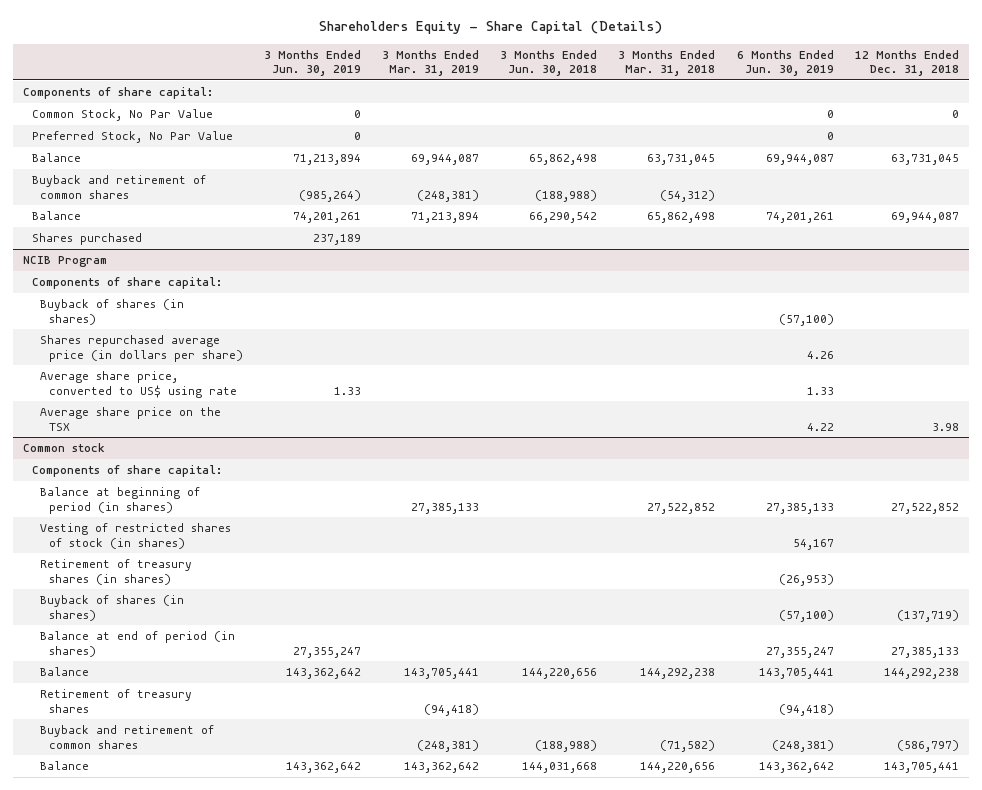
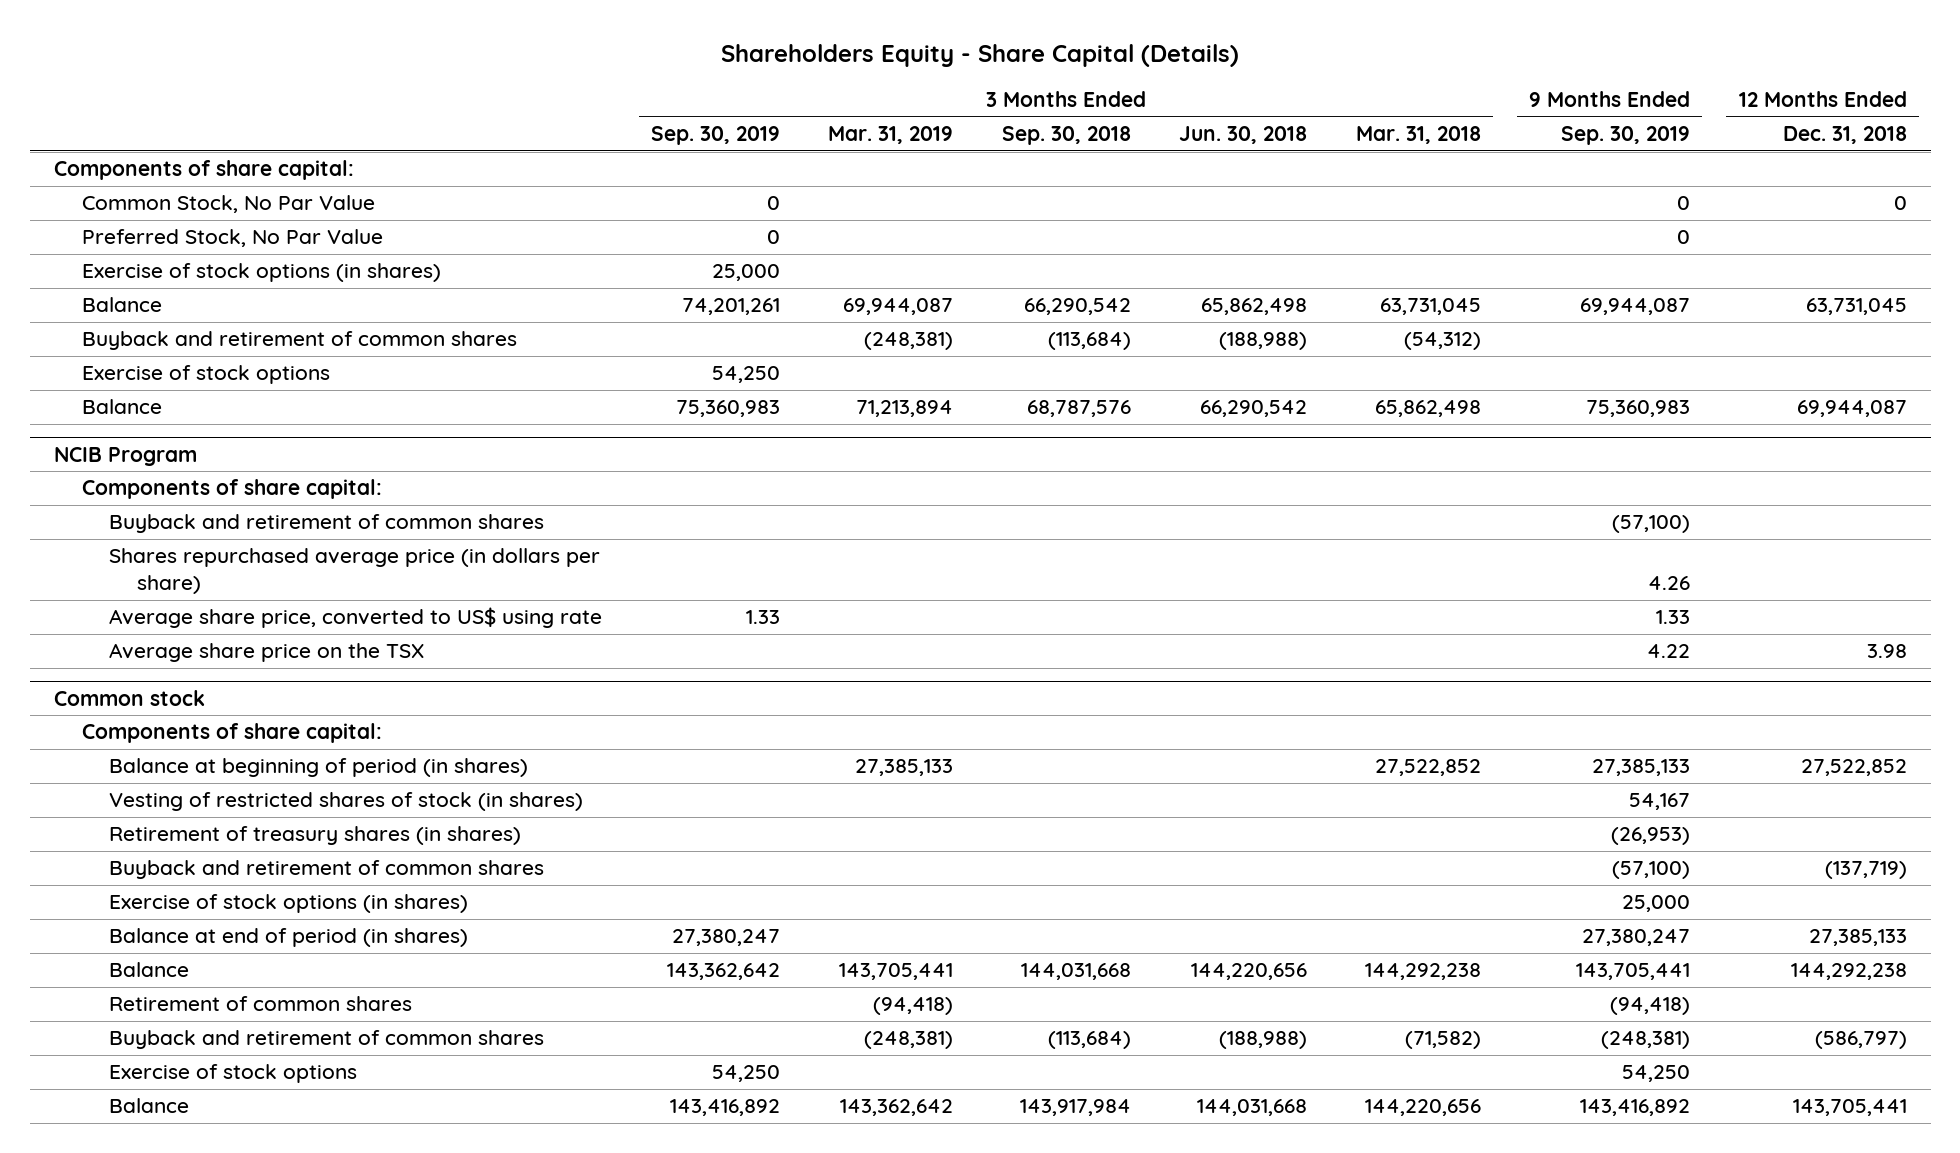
- | 3 Months Ended Jun. 30, 2019 | 3 Months Ended Mar. 31, 2019 | 3 Months Ended Jun. 30, 2018 | 3 Months Ended Mar. 31, 2018 | 6 Months Ended Jun. 30, 2019 | 12 Months Ended Dec. 31, 2018
+ | 3 Months Ended Sep. 30, 2019 | 3 Months Ended Mar. 31, 2019 | 3 Months Ended Sep. 30, 2018 | 3 Months Ended Jun. 30, 2018 | 3 Months Ended Mar. 31, 2018 | 9 Months Ended Sep. 30, 2019 | 12 Months Ended Dec. 31, 2018
+ Exercise of stock options (in shares) | 25,000 | | | | | |
+ Exercise of stock options | 54,250 | | | | | |
- Shares purchased | 237,189 | | | | |
@ NCIB Program
- Buyback of shares (in shares) | | | | | (57,100) |
+ Buyback and retirement of common shares | | | | | | (57,100) |
@ Common stock
- Buyback of shares (in shares) | | | | | (57,100) | (137,719)
+ Buyback and retirement of common shares | | | | | | (57,100) | (137,719)
+ Exercise of stock options (in shares) | | | | | | 25,000 |
- Retirement of treasury shares | | (94,418) | | | (94,418) |
+ Retirement of common shares | | (94,418) | | | | (94,418) |
+ Exercise of stock options | 54,250 | | | | | 54,250 |

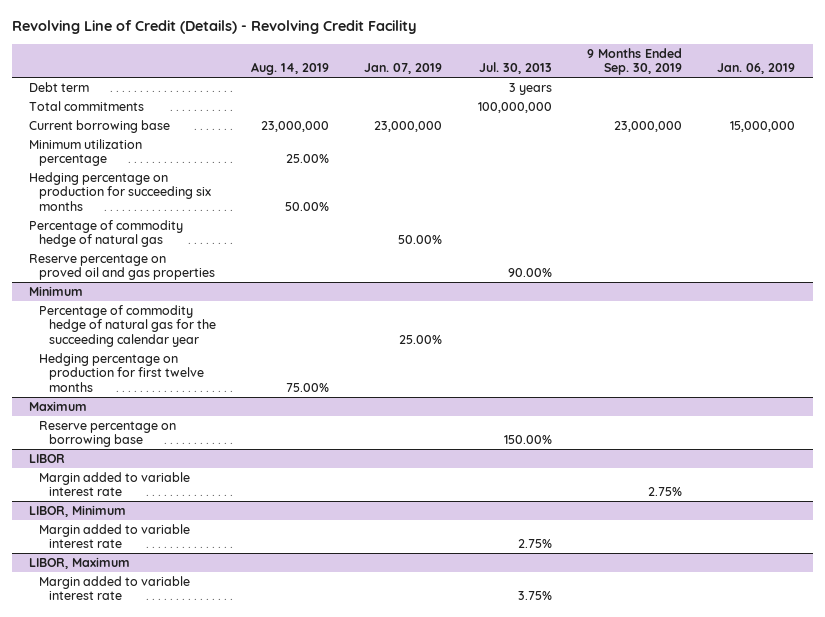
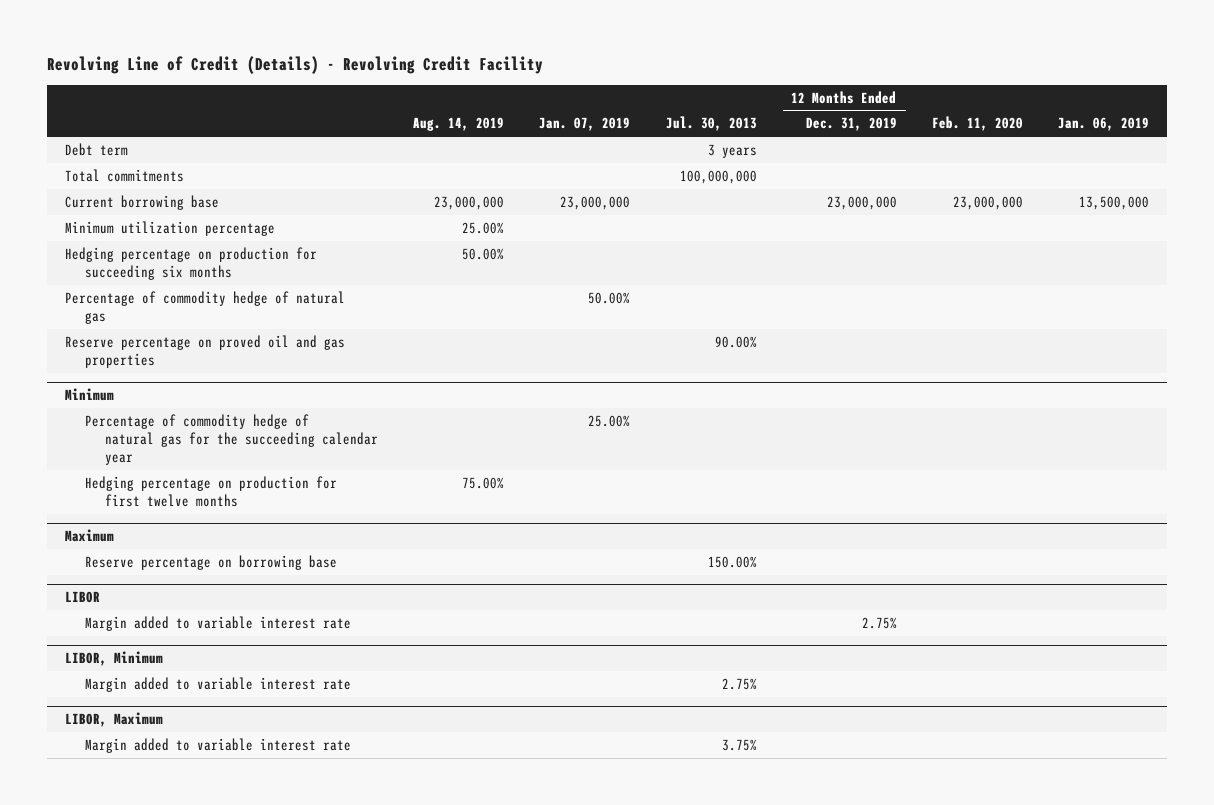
- | Aug. 14, 2019 | Jan. 07, 2019 | Jul. 30, 2013 | 9 Months Ended Sep. 30, 2019 | Jan. 06, 2019
+ | Aug. 14, 2019 | Jan. 07, 2019 | Jul. 30, 2013 | 12 Months Ended Dec. 31, 2019 | Feb. 11, 2020 | Jan. 06, 2019
- Current borrowing base | 23,000,000 | 23,000,000 | | 23,000,000 | 15,000,000
+ Current borrowing base | 23,000,000 | 23,000,000 | | 23,000,000 | 23,000,000 | 13,500,000

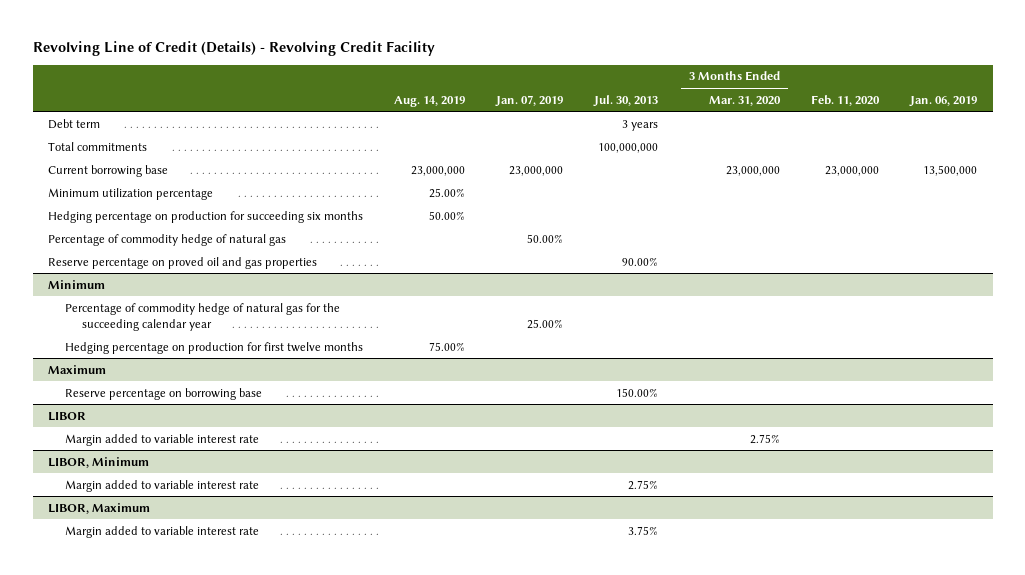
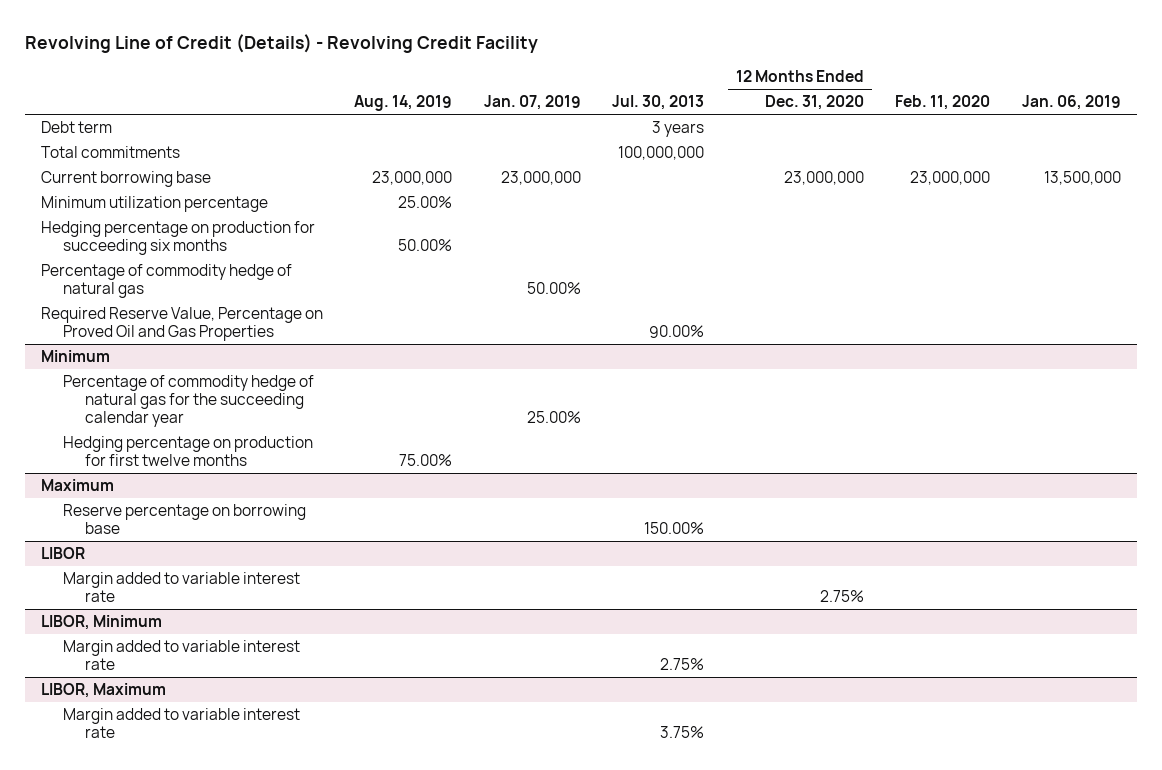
- | Aug. 14, 2019 | Jan. 07, 2019 | Jul. 30, 2013 | 3 Months Ended Mar. 31, 2020 | Feb. 11, 2020 | Jan. 06, 2019
+ | Aug. 14, 2019 | Jan. 07, 2019 | Jul. 30, 2013 | 12 Months Ended Dec. 31, 2020 | Feb. 11, 2020 | Jan. 06, 2019
- Reserve percentage on proved oil and gas properties | | | 90.00% | | |
+ Required Reserve Value, Percentage on Proved Oil and Gas Properties | | | 90.00% | | |

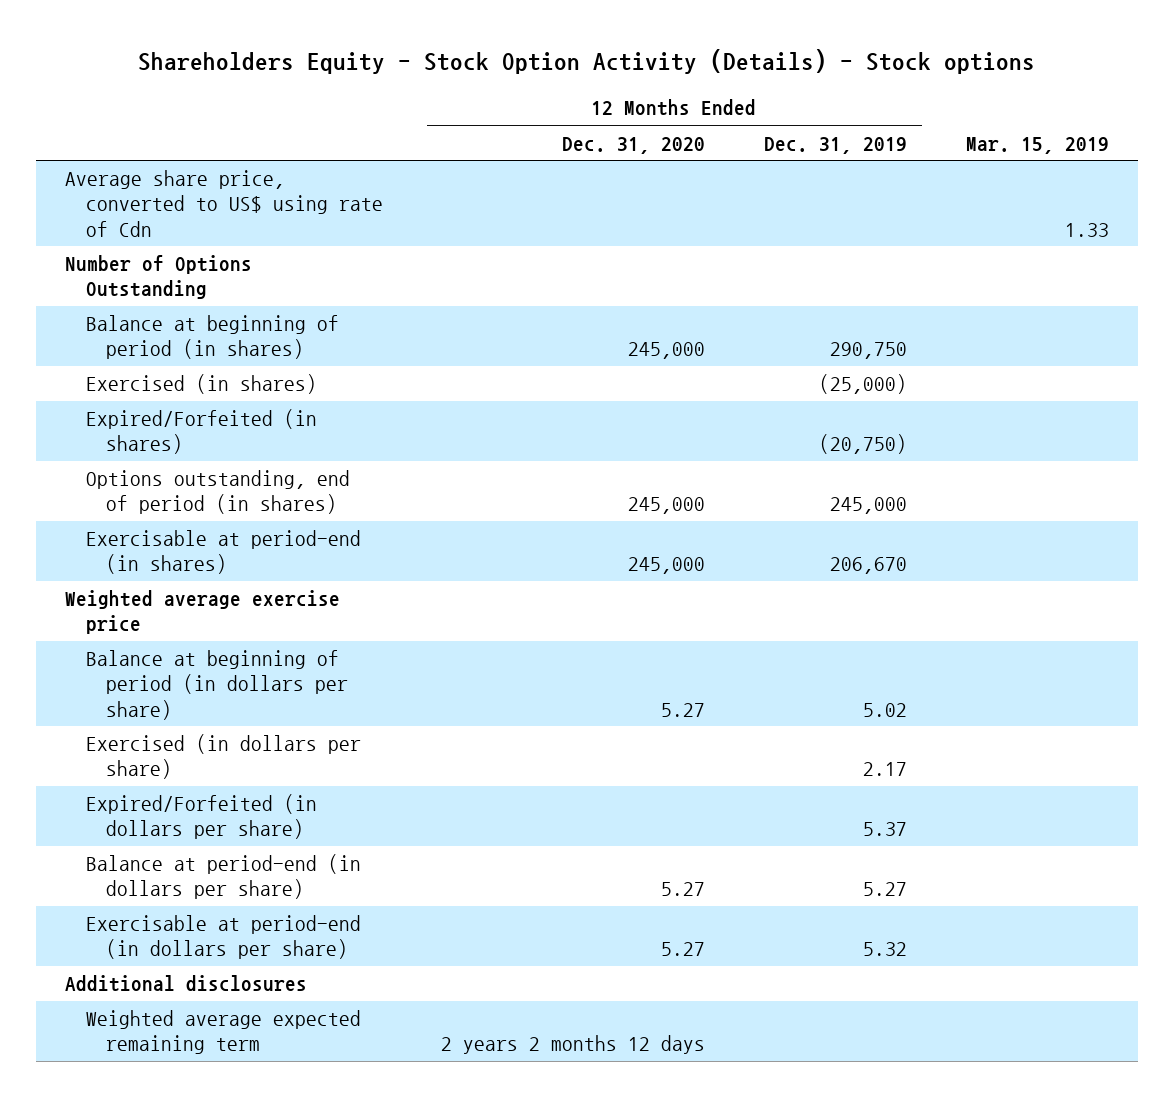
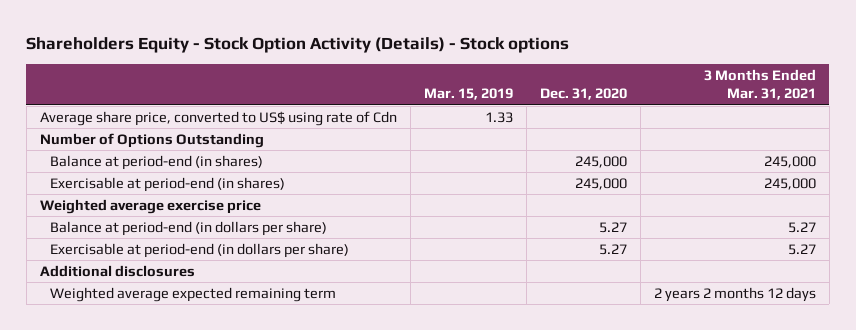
- | 12 Months Ended Dec. 31, 2020 | 12 Months Ended Dec. 31, 2019 | Mar. 15, 2019
+ | Mar. 15, 2019 | Dec. 31, 2020 | 3 Months Ended Mar. 31, 2021
- Balance at beginning of period (in shares) | 245,000 | 290,750 |
- Exercised (in shares) | | (25,000) |
- Expired/Forfeited (in shares) | | (20,750) |
- Options outstanding, end of period (in shares) | 245,000 | 245,000 |
+ Balance at period-end (in shares) | | 245,000 | 245,000
- Balance at beginning of period (in dollars per share) | 5.27 | 5.02 |
- Exercised (in dollars per share) | | 2.17 |
- Expired/Forfeited (in dollars per share) | | 5.37 |

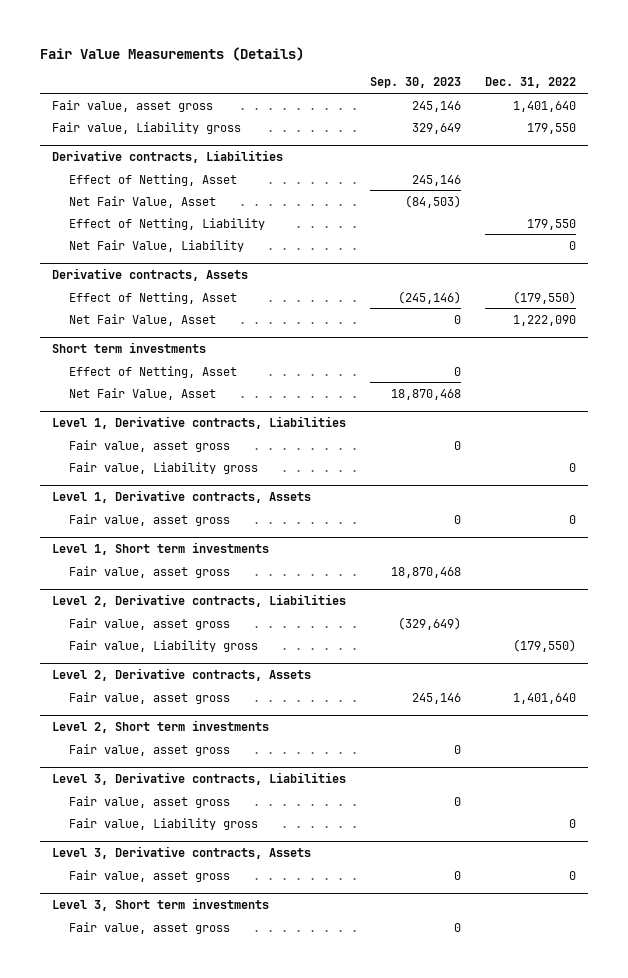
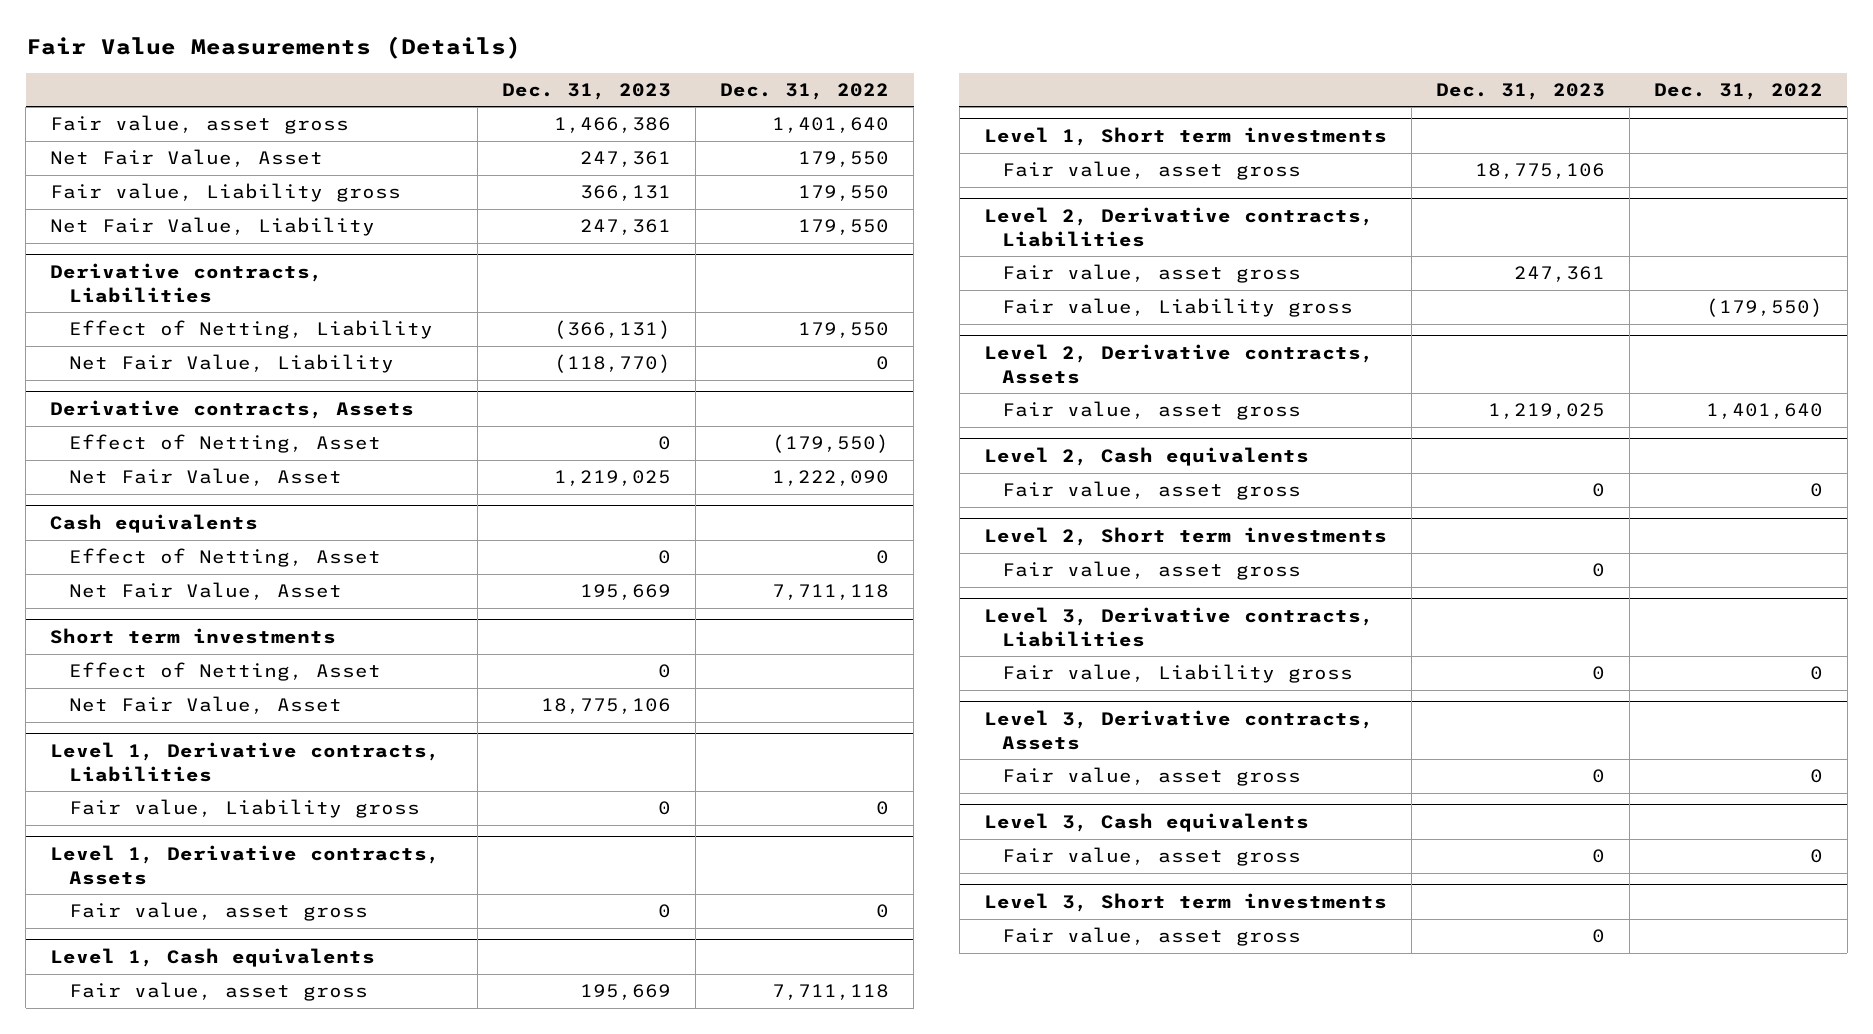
- | Sep. 30, 2023 | Dec. 31, 2022
+ | Dec. 31, 2023 | Dec. 31, 2022
+ Net Fair Value, Asset | 247,361 | 179,550
+ Net Fair Value, Liability | 247,361 | 179,550
@ Derivative contracts, Liabilities
- Effect of Netting, Asset | 245,146 |
- Net Fair Value, Asset | (84,503) |
+ Cash equivalents
+ Effect of Netting, Asset | 0 | 0
+ Net Fair Value, Asset | 195,669 | 7,711,118
@ Level 1, Derivative contracts, Liabilities
- Fair value, asset gross | 0 |
+ Level 1, Cash equivalents
+ Fair value, asset gross | 195,669 | 7,711,118
+ Level 2, Cash equivalents
+ Fair value, asset gross | 0 | 0
@ Level 3, Derivative contracts, Liabilities
- Fair value, asset gross | 0 |
+ Level 3, Cash equivalents
+ Fair value, asset gross | 0 | 0

